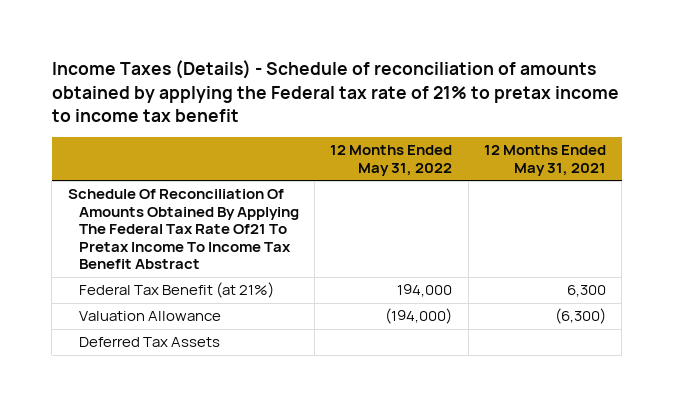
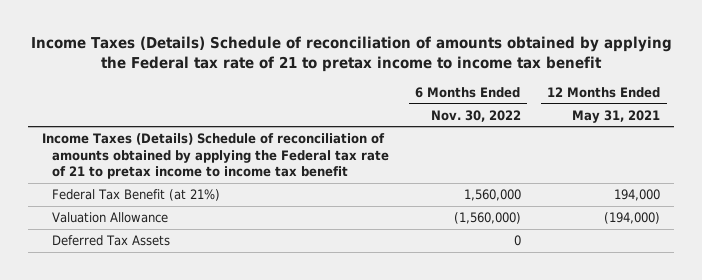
- Income Taxes (Details) - Schedule of reconciliation of amounts obtained by applying the Federal tax rate of 21% to pretax income to income tax benefit
+ Income Taxes (Details) Schedule of reconciliation of amounts obtained by applying the Federal tax rate of 21 to pretax income to income tax benefit
- | 12 Months Ended May 31, 2022 | 12 Months Ended May 31, 2021
+ | 6 Months Ended Nov. 30, 2022 | 12 Months Ended May 31, 2021
- Schedule Of Reconciliation Of Amounts Obtained By Applying The Federal Tax Rate Of21 To Pretax Income To Income Tax Benefit Abstract
- Federal Tax Benefit (at 21%) | 194,000 | 6,300
- Valuation Allowance | (194,000) | (6,300)
+ Income Taxes (Details) Schedule of reconciliation of amounts obtained by applying the Federal tax rate of 21 to pretax income to income tax benefit
+ Federal Tax Benefit (at 21%) | 1,560,000 | 194,000
+ Valuation Allowance | (1,560,000) | (194,000)

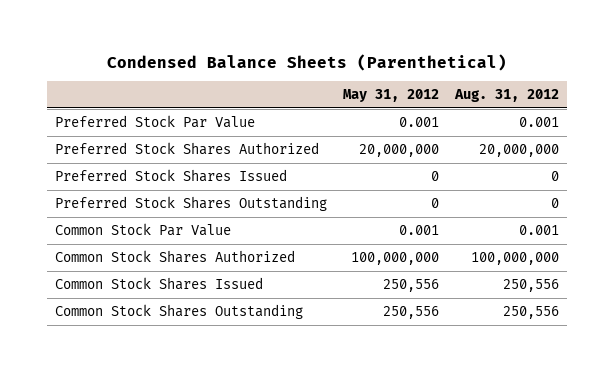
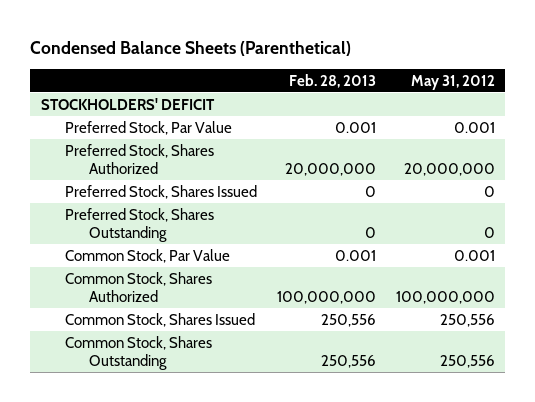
- | May 31, 2012 | Aug. 31, 2012
+ | Feb. 28, 2013 | May 31, 2012
- Preferred Stock Par Value | 0.001 | 0.001
- Preferred Stock Shares Authorized | 20,000,000 | 20,000,000
- Preferred Stock Shares Issued | 0 | 0
- Preferred Stock Shares Outstanding | 0 | 0
- Common Stock Par Value | 0.001 | 0.001
- Common Stock Shares Authorized | 100,000,000 | 100,000,000
- Common Stock Shares Issued | 250,556 | 250,556
- Common Stock Shares Outstanding | 250,556 | 250,556
+ STOCKHOLDERS' DEFICIT
+ Preferred Stock, Par Value | 0.001 | 0.001
+ Preferred Stock, Shares Authorized | 20,000,000 | 20,000,000
+ Preferred Stock, Shares Issued | 0 | 0
+ Preferred Stock, Shares Outstanding | 0 | 0
+ Common Stock, Par Value | 0.001 | 0.001
+ Common Stock, Shares Authorized | 100,000,000 | 100,000,000
+ Common Stock, Shares Issued | 250,556 | 250,556
+ Common Stock, Shares Outstanding | 250,556 | 250,556

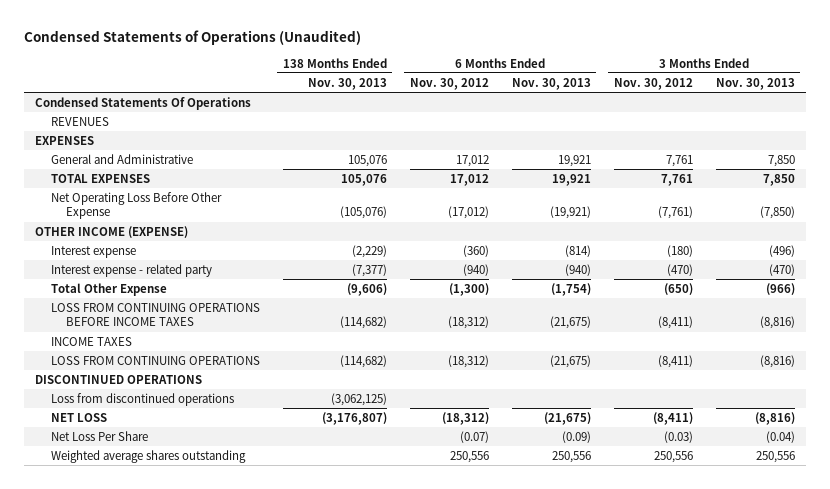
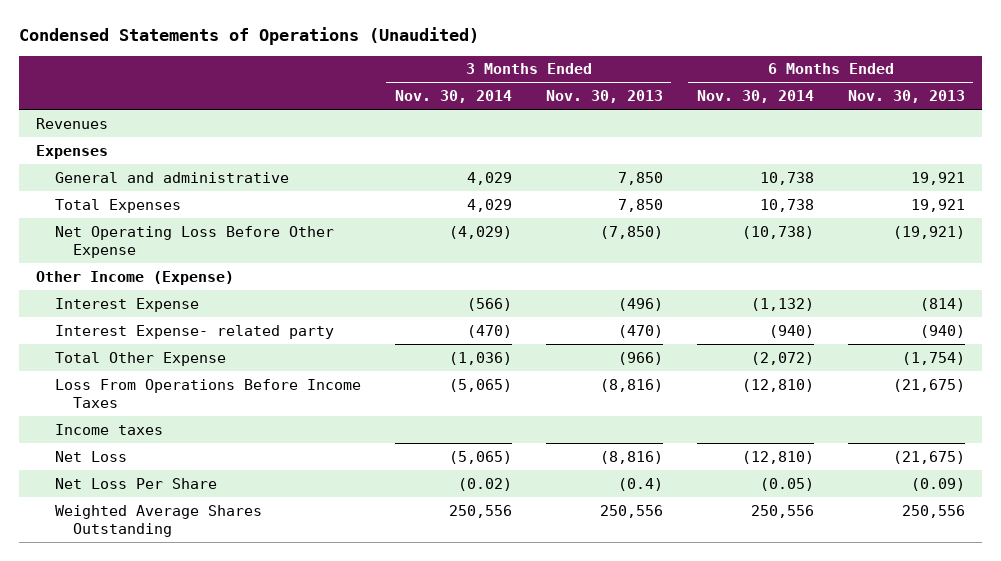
- | 138 Months Ended Nov. 30, 2013 | 6 Months Ended Nov. 30, 2012 | 6 Months Ended Nov. 30, 2013 | 3 Months Ended Nov. 30, 2012 | 3 Months Ended Nov. 30, 2013
+ | 3 Months Ended Nov. 30, 2014 | 3 Months Ended Nov. 30, 2013 | 6 Months Ended Nov. 30, 2014 | 6 Months Ended Nov. 30, 2013
- Condensed Statements Of Operations
- REVENUES
- EXPENSES
- General and Administrative | 105,076 | 17,012 | 19,921 | 7,761 | 7,850
- TOTAL EXPENSES | 105,076 | 17,012 | 19,921 | 7,761 | 7,850
+ Revenues
+ Expenses
+ General and administrative | 4,029 | 7,850 | 10,738 | 19,921
+ Total Expenses | 4,029 | 7,850 | 10,738 | 19,921
- OTHER INCOME (EXPENSE)
- Interest expense | (2,229) | (360) | (814) | (180) | (496)
- Interest expense - related party | (7,377) | (940) | (940) | (470) | (470)
+ Other Income (Expense)
+ Interest Expense | (566) | (496) | (1,132) | (814)
+ Interest Expense- related party | (470) | (470) | (940) | (940)
- LOSS FROM CONTINUING OPERATIONS BEFORE INCOME TAXES | (114,682) | (18,312) | (21,675) | (8,411) | (8,816)
- INCOME TAXES
- LOSS FROM CONTINUING OPERATIONS | (114,682) | (18,312) | (21,675) | (8,411) | (8,816)
- DISCONTINUED OPERATIONS
- Loss from discontinued operations | (3,062,125) | | | |
- NET LOSS | (3,176,807) | (18,312) | (21,675) | (8,411) | (8,816)
- Net Loss Per Share | | (0.07) | (0.09) | (0.03) | (0.04)
- Weighted average shares outstanding | | 250,556 | 250,556 | 250,556 | 250,556
+ Loss From Operations Before Income Taxes | (5,065) | (8,816) | (12,810) | (21,675)
+ Income taxes
+ Net Loss | (5,065) | (8,816) | (12,810) | (21,675)
+ Net Loss Per Share | (0.02) | (0.4) | (0.05) | (0.09)
+ Weighted Average Shares Outstanding | 250,556 | 250,556 | 250,556 | 250,556

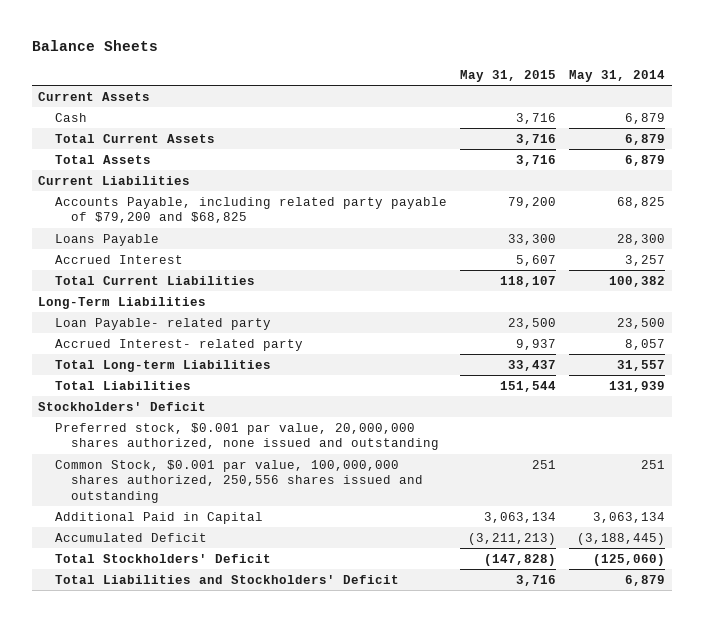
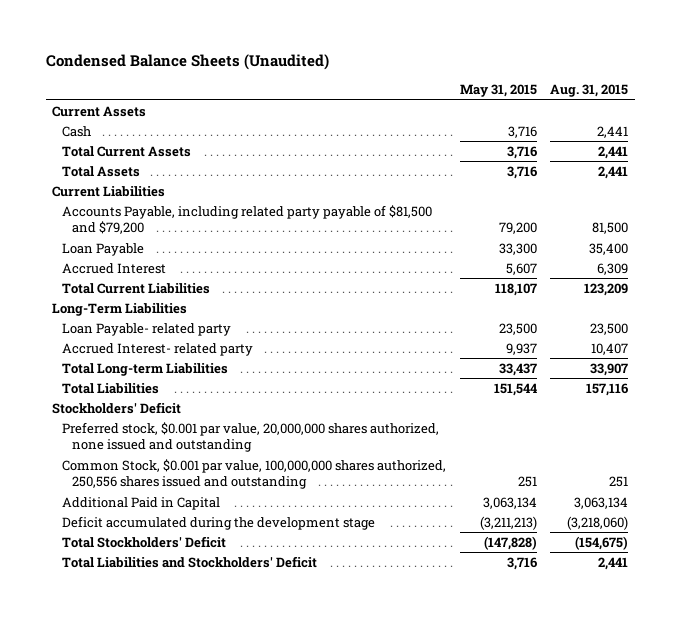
- Balance Sheets
+ Condensed Balance Sheets (Unaudited)
- | May 31, 2015 | May 31, 2014
+ | May 31, 2015 | Aug. 31, 2015
- Accounts Payable, including related party payable of $79,200 and $68,825 | 79,200 | 68,825
- Loans Payable | 33,300 | 28,300
+ Accounts Payable, including related party payable of $81,500 and $79,200 | 79,200 | 81,500
+ Loan Payable | 33,300 | 35,400
- Accumulated Deficit | (3,211,213) | (3,188,445)
+ Deficit accumulated during the development stage | (3,211,213) | (3,218,060)

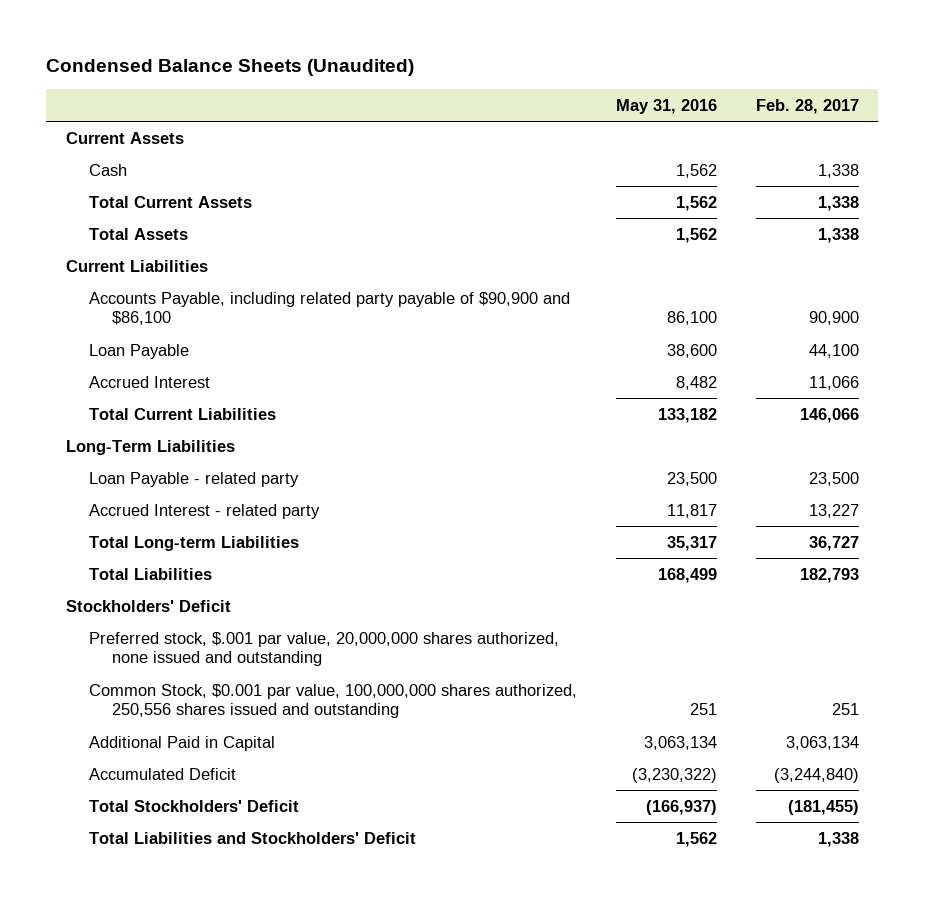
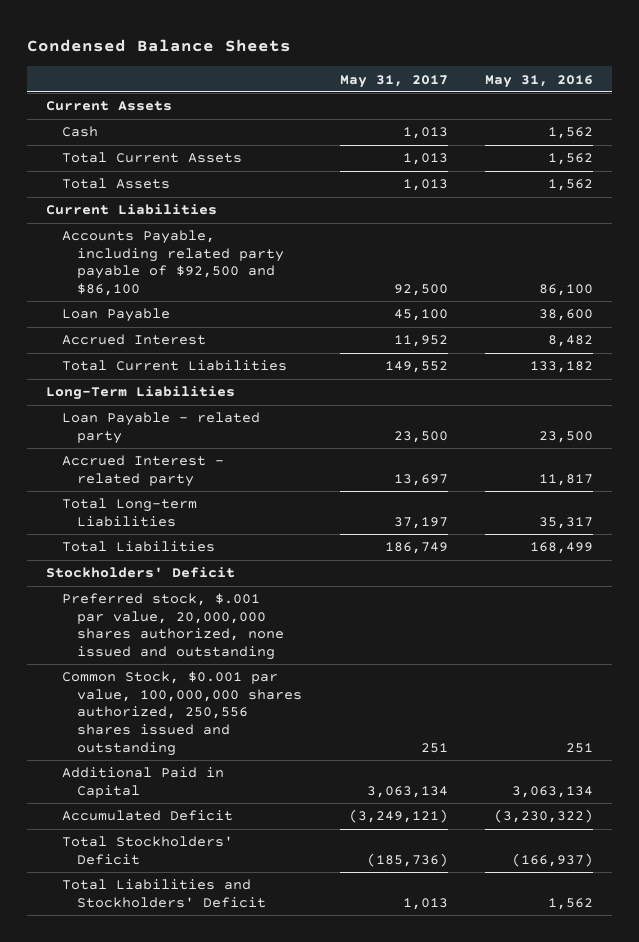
- Condensed Balance Sheets (Unaudited)
+ Condensed Balance Sheets
- | May 31, 2016 | Feb. 28, 2017
+ | May 31, 2017 | May 31, 2016
- Accounts Payable, including related party payable of $90,900 and $86,100 | 86,100 | 90,900
+ Accounts Payable, including related party payable of $92,500 and $86,100 | 92,500 | 86,100

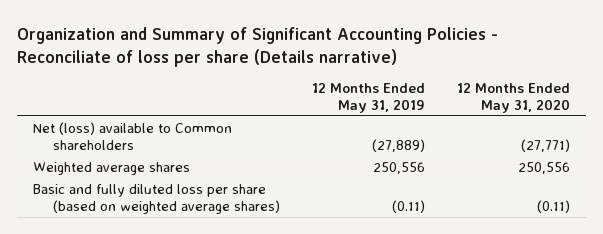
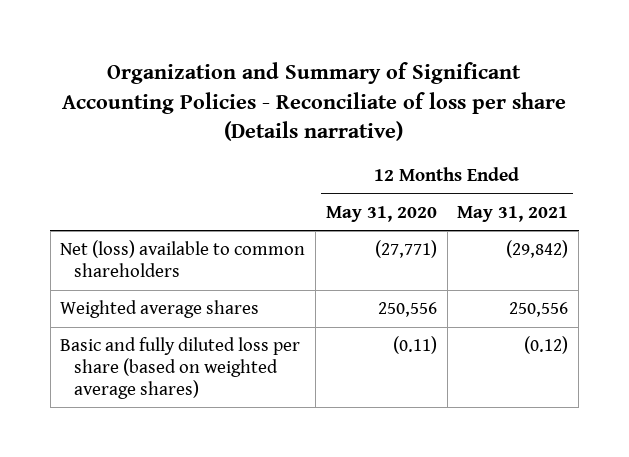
- | 12 Months Ended May 31, 2019 | 12 Months Ended May 31, 2020
+ | 12 Months Ended May 31, 2020 | 12 Months Ended May 31, 2021
- Net (loss) available to Common shareholders | (27,889) | (27,771)
+ Net (loss) available to common shareholders | (27,771) | (29,842)

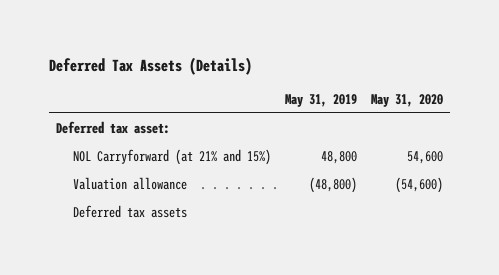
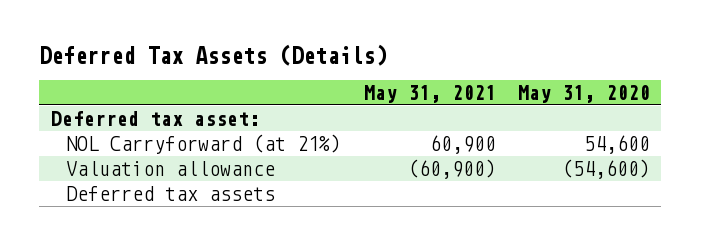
- | May 31, 2019 | May 31, 2020
+ | May 31, 2021 | May 31, 2020
- NOL Carryforward (at 21% and 15%) | 48,800 | 54,600
+ NOL Carryforward (at 21%) | 60,900 | 54,600

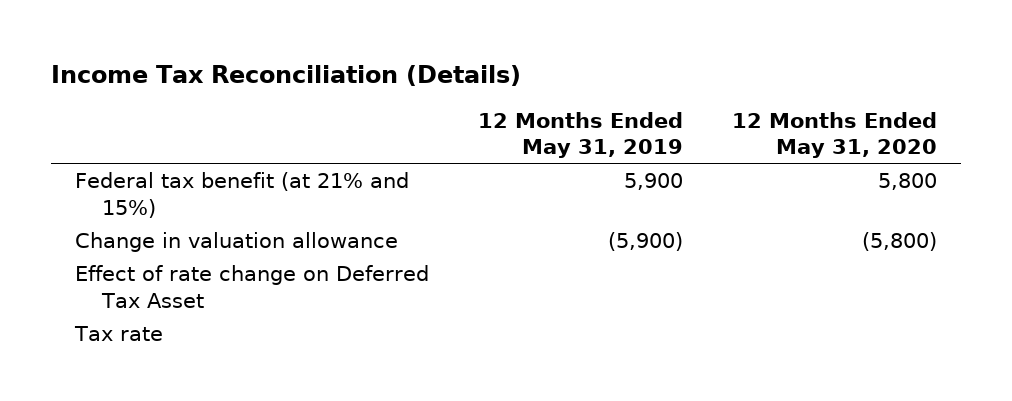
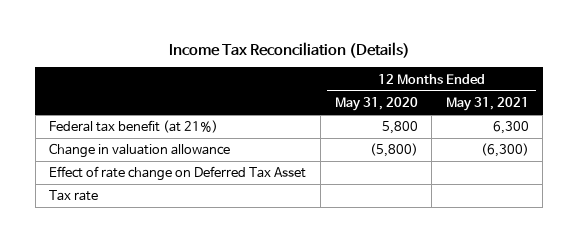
- | 12 Months Ended May 31, 2019 | 12 Months Ended May 31, 2020
+ | 12 Months Ended May 31, 2020 | 12 Months Ended May 31, 2021
- Federal tax benefit (at 21% and 15%) | 5,900 | 5,800
+ Federal tax benefit (at 21%) | 5,800 | 6,300

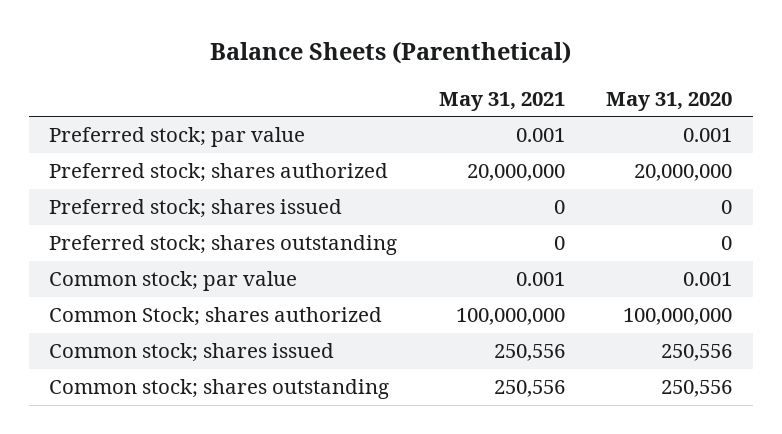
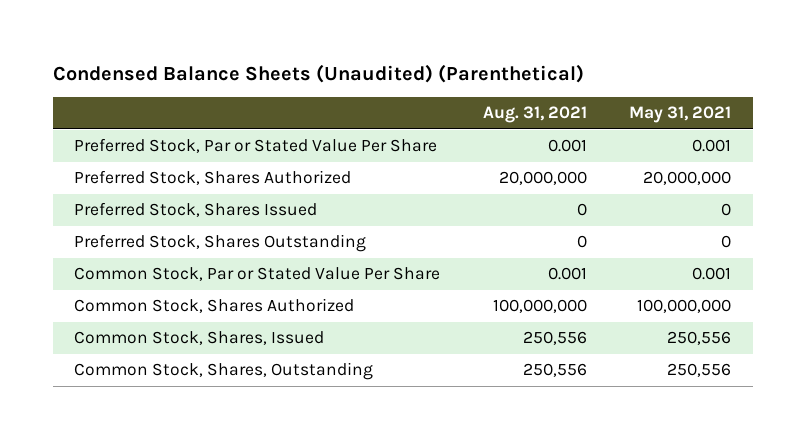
- Balance Sheets (Parenthetical)
+ Condensed Balance Sheets (Unaudited) (Parenthetical)
- | May 31, 2021 | May 31, 2020
+ | Aug. 31, 2021 | May 31, 2021
- Preferred stock; par value | 0.001 | 0.001
- Preferred stock; shares authorized | 20,000,000 | 20,000,000
- Preferred stock; shares issued | 0 | 0
- Preferred stock; shares outstanding | 0 | 0
- Common stock; par value | 0.001 | 0.001
- Common Stock; shares authorized | 100,000,000 | 100,000,000
- Common stock; shares issued | 250,556 | 250,556
- Common stock; shares outstanding | 250,556 | 250,556
+ Preferred Stock, Par or Stated Value Per Share | 0.001 | 0.001
+ Preferred Stock, Shares Authorized | 20,000,000 | 20,000,000
+ Preferred Stock, Shares Issued | 0 | 0
+ Preferred Stock, Shares Outstanding | 0 | 0
+ Common Stock, Par or Stated Value Per Share | 0.001 | 0.001
+ Common Stock, Shares Authorized | 100,000,000 | 100,000,000
+ Common Stock, Shares, Issued | 250,556 | 250,556
+ Common Stock, Shares, Outstanding | 250,556 | 250,556

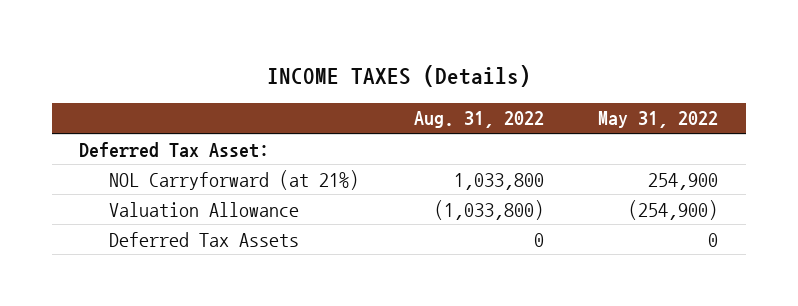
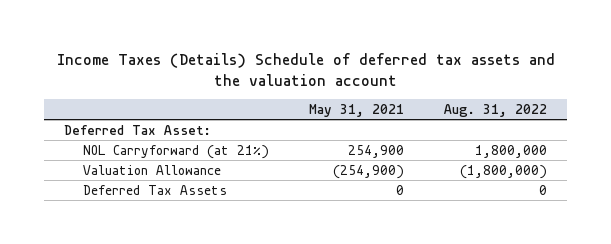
- INCOME TAXES (Details)
+ Income Taxes (Details) Schedule of deferred tax assets and the valuation account
- | Aug. 31, 2022 | May 31, 2022
+ | May 31, 2021 | Aug. 31, 2022
- NOL Carryforward (at 21%) | 1,033,800 | 254,900
- Valuation Allowance | (1,033,800) | (254,900)
+ NOL Carryforward (at 21%) | 254,900 | 1,800,000
+ Valuation Allowance | (254,900) | (1,800,000)

